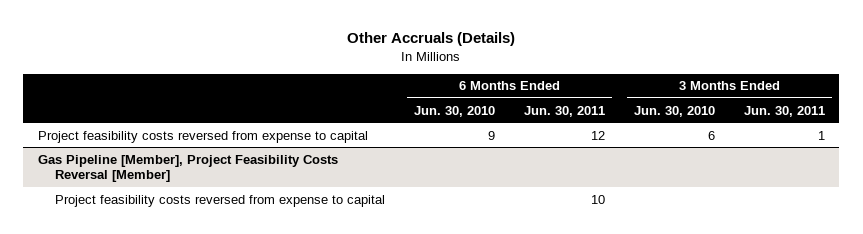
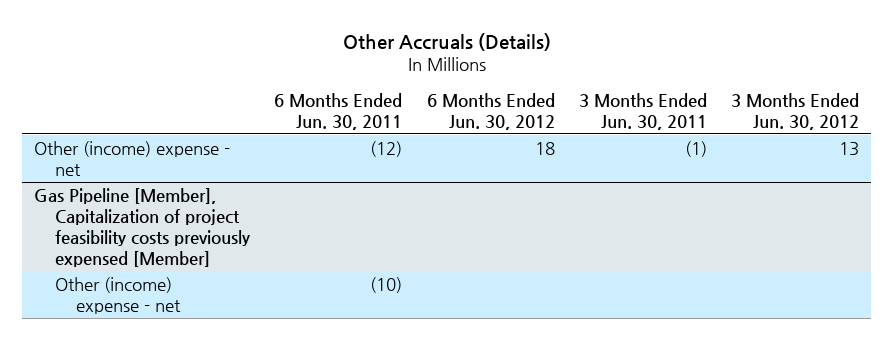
- | 6 Months Ended Jun. 30, 2010 | 6 Months Ended Jun. 30, 2011 | 3 Months Ended Jun. 30, 2010 | 3 Months Ended Jun. 30, 2011
+ | 6 Months Ended Jun. 30, 2011 | 6 Months Ended Jun. 30, 2012 | 3 Months Ended Jun. 30, 2011 | 3 Months Ended Jun. 30, 2012
- Project feasibility costs reversed from expense to capital | 9 | 12 | 6 | 1
- Gas Pipeline [Member], Project Feasibility Costs Reversal [Member]
- Project feasibility costs reversed from expense to capital | | 10 | |
+ Other (income) expense - net | (12) | 18 | (1) | 13
+ Gas Pipeline [Member], Capitalization of project feasibility costs previously expensed [Member]
+ Other (income) expense - net | (10) | | |

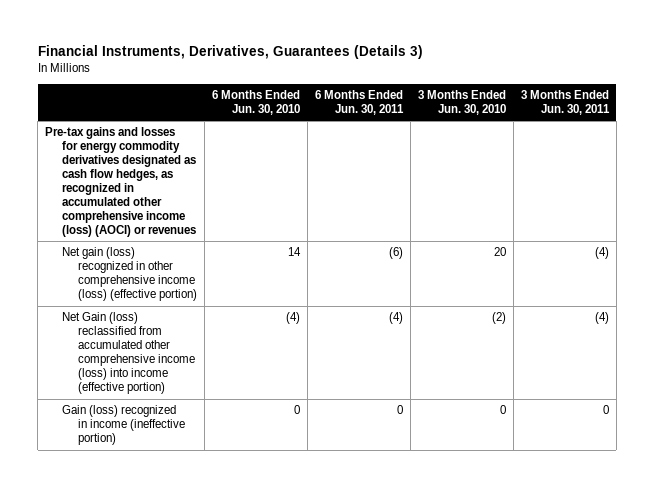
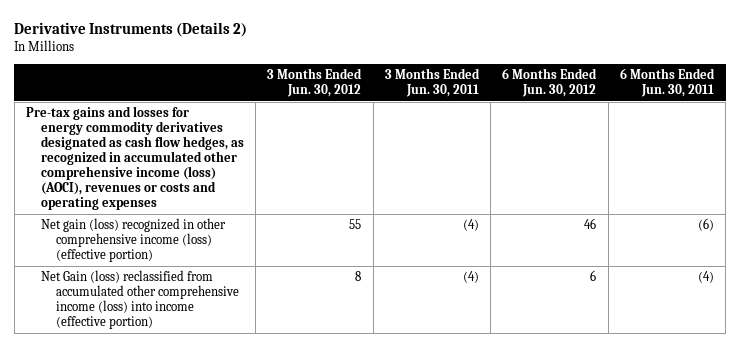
- Financial Instruments, Derivatives, Guarantees (Details 3)
+ Derivative Instruments (Details 2)
- | 6 Months Ended Jun. 30, 2010 | 6 Months Ended Jun. 30, 2011 | 3 Months Ended Jun. 30, 2010 | 3 Months Ended Jun. 30, 2011
+ | 3 Months Ended Jun. 30, 2012 | 3 Months Ended Jun. 30, 2011 | 6 Months Ended Jun. 30, 2012 | 6 Months Ended Jun. 30, 2011
- Pre-tax gains and losses for energy commodity derivatives designated as cash flow hedges, as recognized in accumulated other comprehensive income (loss) (AOCI) or revenues
+ Pre-tax gains and losses for energy commodity derivatives designated as cash flow hedges, as recognized in accumulated other comprehensive income (loss) (AOCI), revenues or costs and operating expenses
- Gain (loss) recognized in income (ineffective portion) | 0 | 0 | 0 | 0

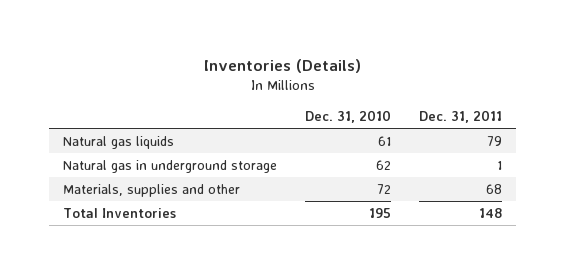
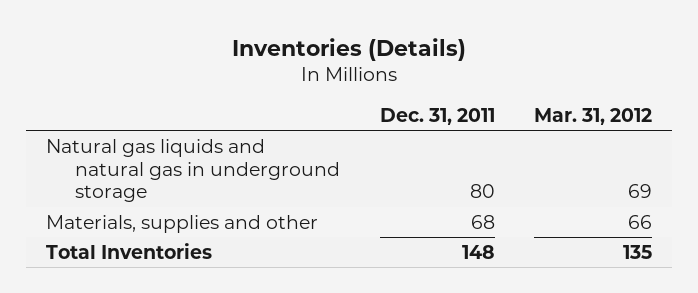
- | Dec. 31, 2010 | Dec. 31, 2011
+ | Dec. 31, 2011 | Mar. 31, 2012
- Natural gas liquids | 61 | 79
- Natural gas in underground storage | 62 | 1
+ Natural gas liquids and natural gas in underground storage | 80 | 69

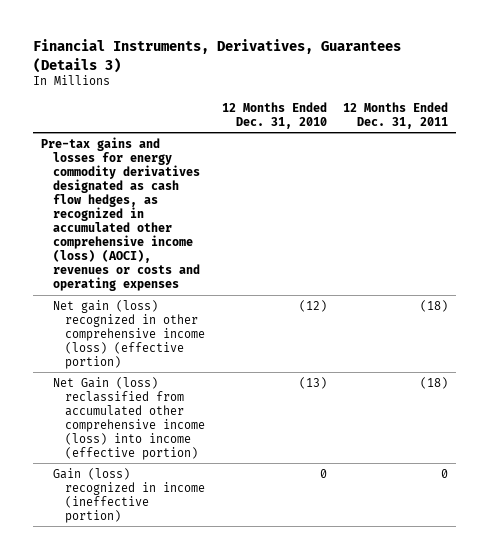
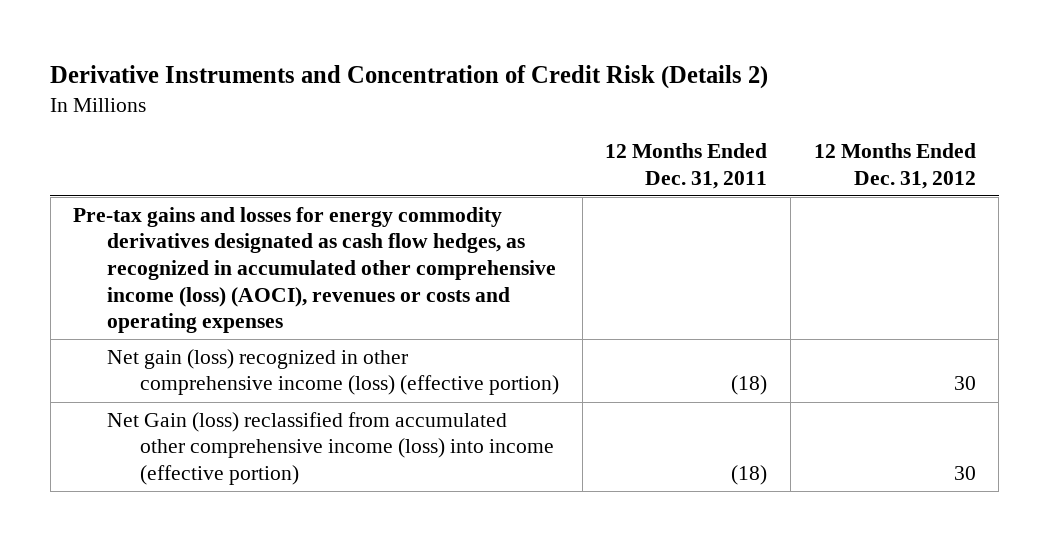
- Financial Instruments, Derivatives, Guarantees (Details 3)
+ Derivative Instruments and Concentration of Credit Risk (Details 2)
- | 12 Months Ended Dec. 31, 2010 | 12 Months Ended Dec. 31, 2011
+ | 12 Months Ended Dec. 31, 2011 | 12 Months Ended Dec. 31, 2012
- Gain (loss) recognized in income (ineffective portion) | 0 | 0

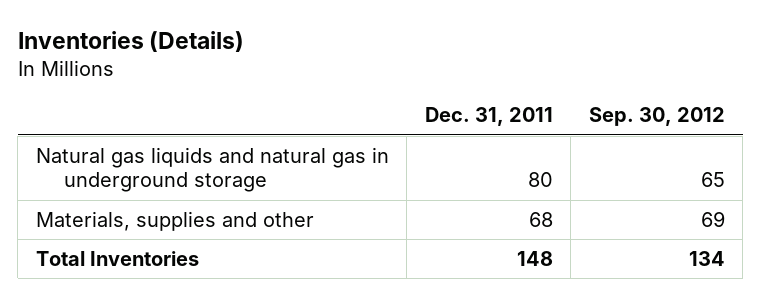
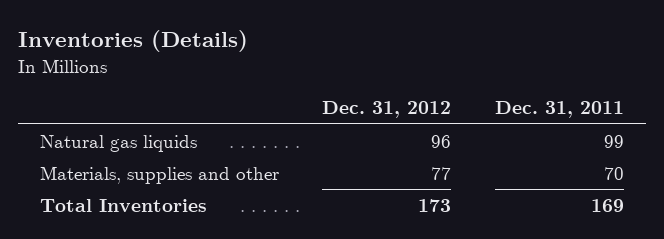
- | Dec. 31, 2011 | Sep. 30, 2012
+ | Dec. 31, 2012 | Dec. 31, 2011
- Natural gas liquids and natural gas in underground storage | 80 | 65
- Materials, supplies and other | 68 | 69
- Total Inventories | 148 | 134
+ Natural gas liquids | 96 | 99
+ Materials, supplies and other | 77 | 70
+ Total Inventories | 173 | 169

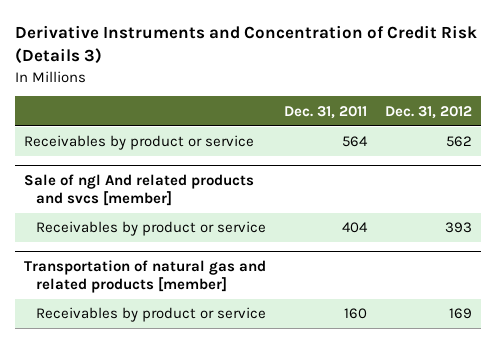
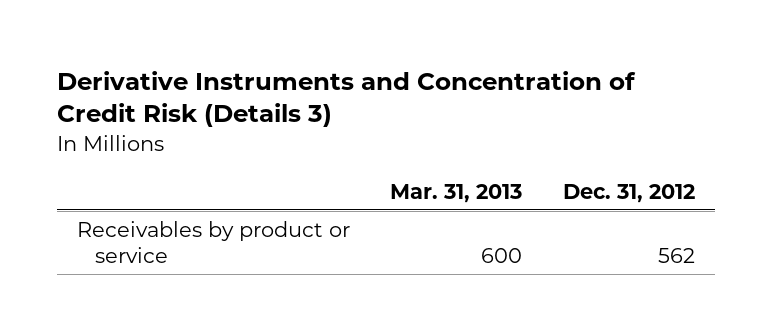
- | Dec. 31, 2011 | Dec. 31, 2012
+ | Mar. 31, 2013 | Dec. 31, 2012
- Sale of ngl And related products and svcs [member]
- Receivables by product or service | 404 | 393
- Transportation of natural gas and related products [member]
- Receivables by product or service | 160 | 169

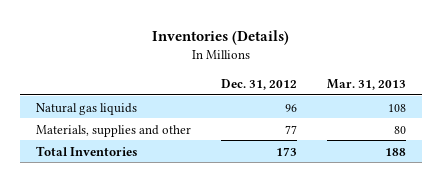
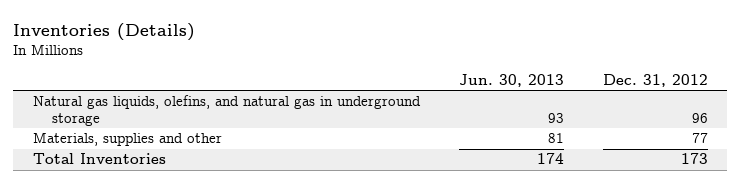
- | Dec. 31, 2012 | Mar. 31, 2013
+ | Jun. 30, 2013 | Dec. 31, 2012
- Natural gas liquids | 96 | 108
+ Natural gas liquids, olefins, and natural gas in underground storage | 93 | 96

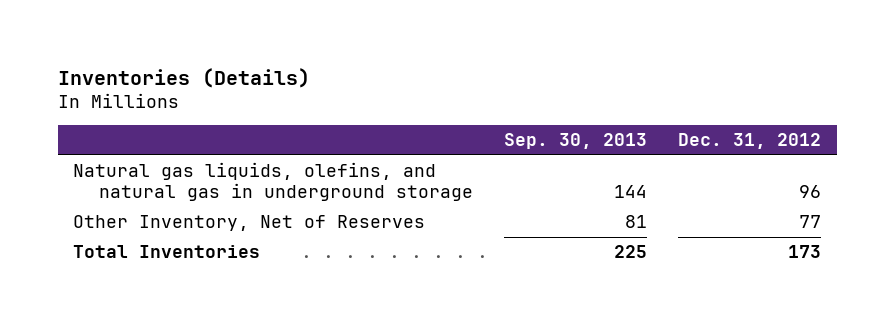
- | Jun. 30, 2013 | Dec. 31, 2012
+ | Sep. 30, 2013 | Dec. 31, 2012
- Materials, supplies and other | 81 | 77
+ Other Inventory, Net of Reserves | 81 | 77

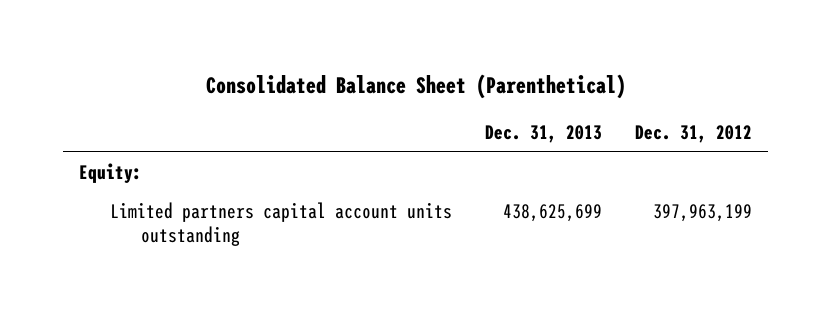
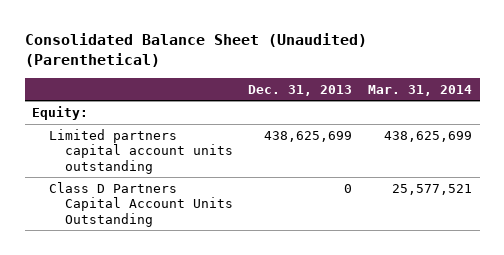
- Consolidated Balance Sheet (Parenthetical)
+ Consolidated Balance Sheet (Unaudited) (Parenthetical)
- | Dec. 31, 2013 | Dec. 31, 2012
+ | Dec. 31, 2013 | Mar. 31, 2014
+ Class D Partners Capital Account Units Outstanding | 0 | 25,577,521

